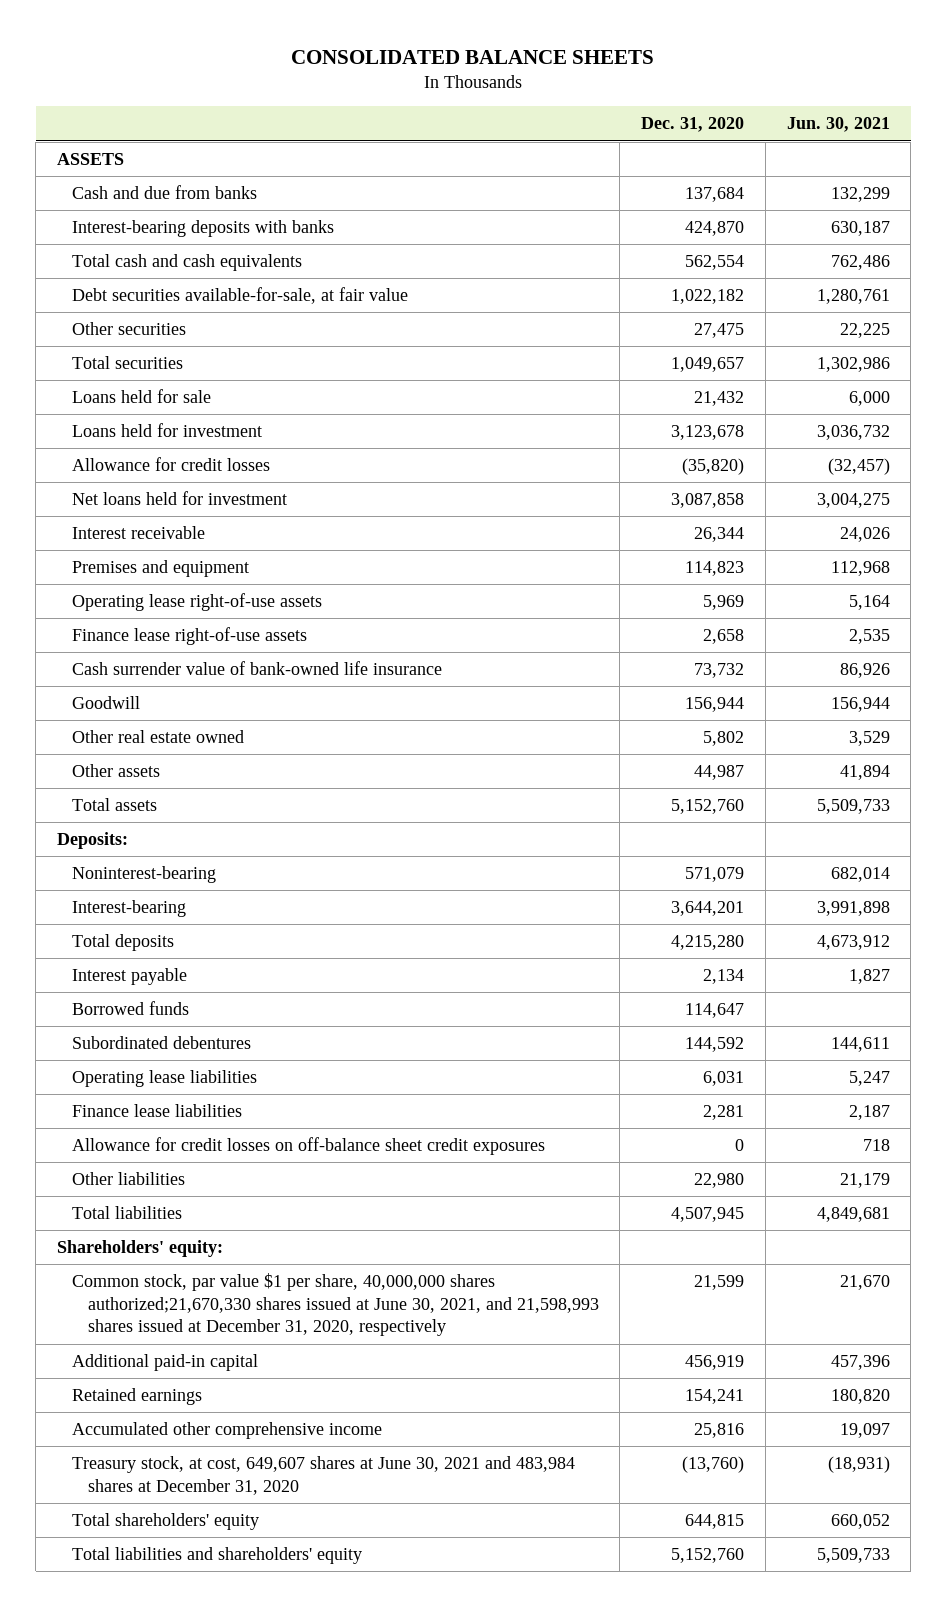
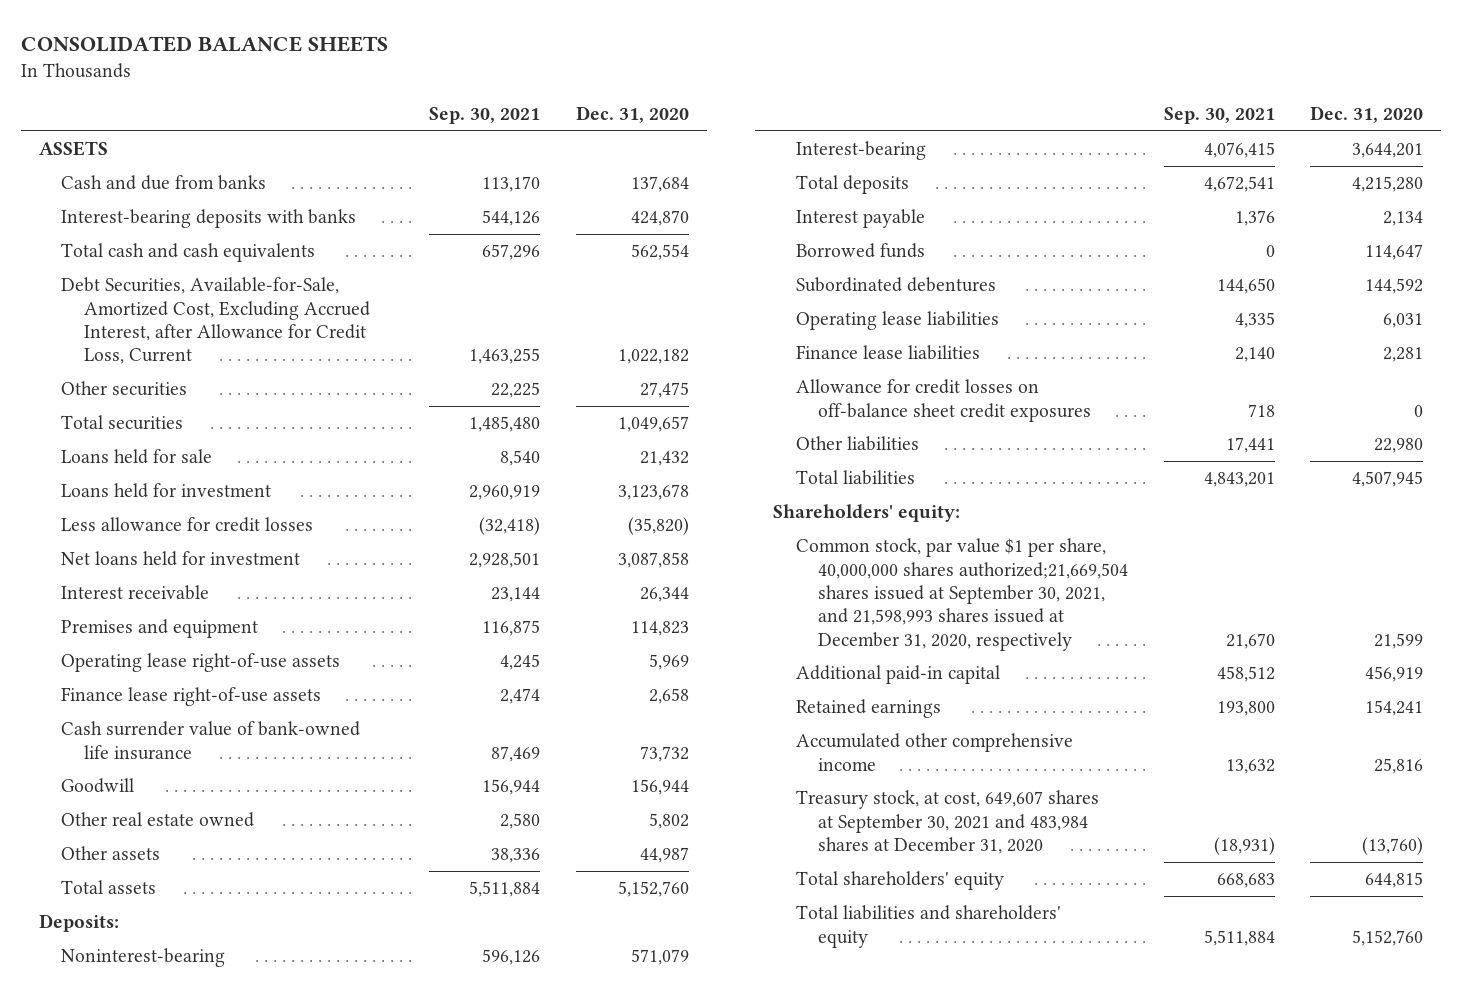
- | Dec. 31, 2020 | Jun. 30, 2021
+ | Sep. 30, 2021 | Dec. 31, 2020
- Debt securities available-for-sale, at fair value | 1,022,182 | 1,280,761
+ Debt Securities, Available-for-Sale, Amortized Cost, Excluding Accrued Interest, after Allowance for Credit Loss, Current | 1,463,255 | 1,022,182
- Allowance for credit losses | (35,820) | (32,457)
+ Less allowance for credit losses | (32,418) | (35,820)
- Common stock, par value $1 per share, 40,000,000 shares authorized;21,670,330 shares issued at June 30, 2021, and 21,598,993 shares issued at December 31, 2020, respectively | 21,599 | 21,670
+ Common stock, par value $1 per share, 40,000,000 shares authorized;21,669,504 shares issued at September 30, 2021, and 21,598,993 shares issued at December 31, 2020, respectively | 21,670 | 21,599
- Treasury stock, at cost, 649,607 shares at June 30, 2021 and 483,984 shares at December 31, 2020 | (13,760) | (18,931)
+ Treasury stock, at cost, 649,607 shares at September 30, 2021 and 483,984 shares at December 31, 2020 | (18,931) | (13,760)

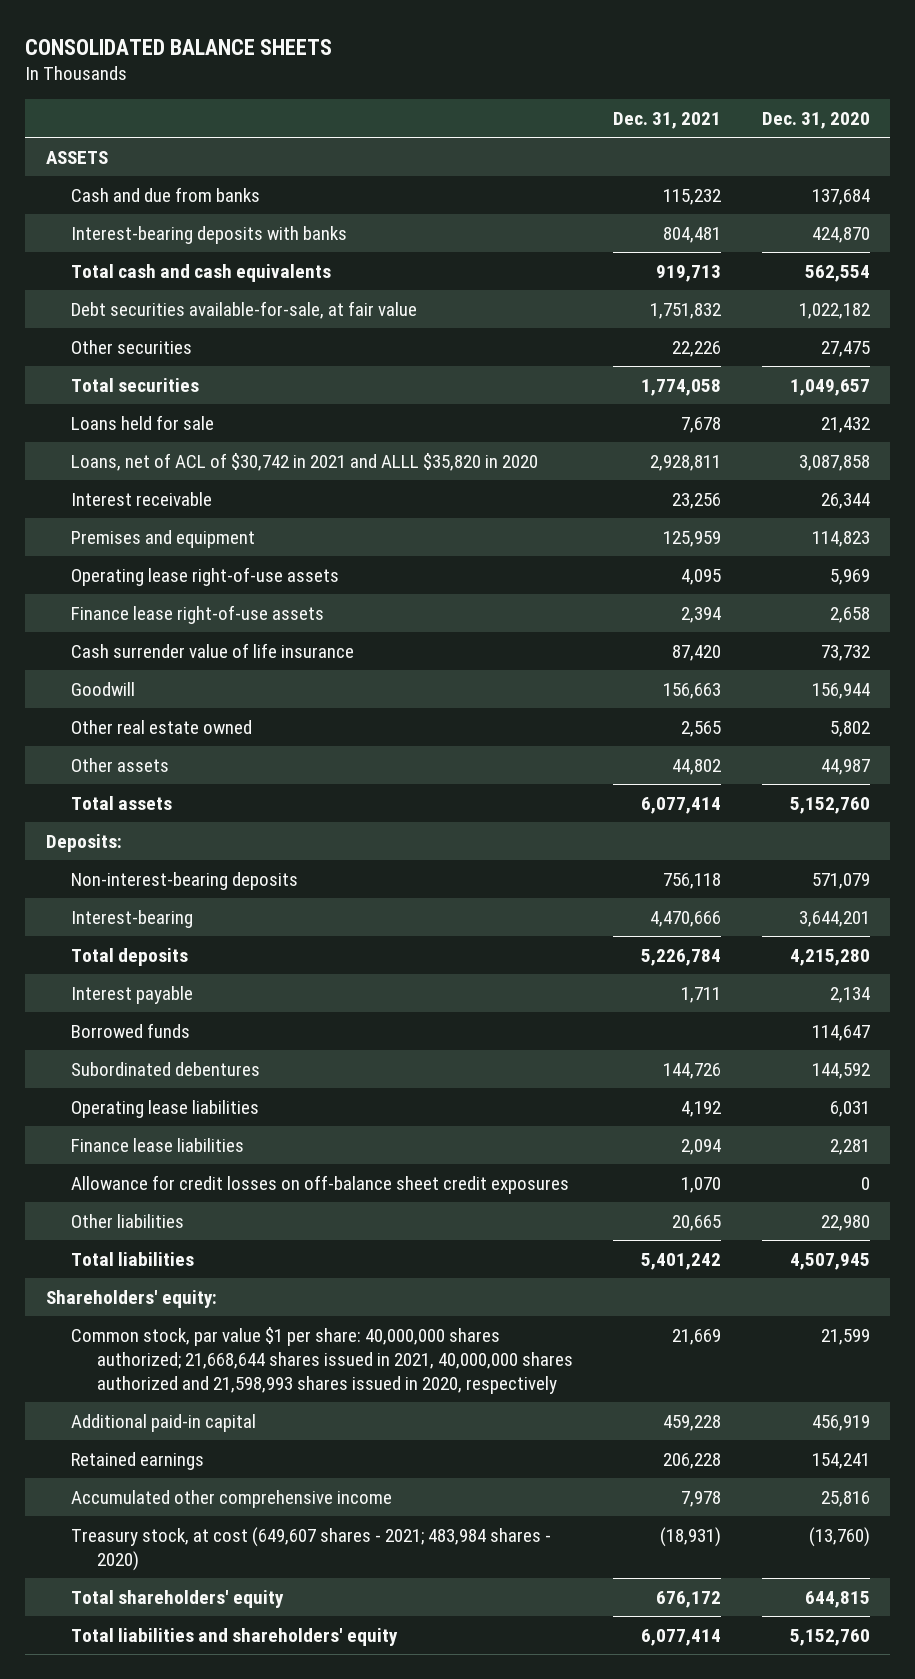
- | Sep. 30, 2021 | Dec. 31, 2020
+ | Dec. 31, 2021 | Dec. 31, 2020
- Debt Securities, Available-for-Sale, Amortized Cost, Excluding Accrued Interest, after Allowance for Credit Loss, Current | 1,463,255 | 1,022,182
+ Debt securities available-for-sale, at fair value | 1,751,832 | 1,022,182
- Loans held for investment | 2,960,919 | 3,123,678
- Less allowance for credit losses | (32,418) | (35,820)
- Net loans held for investment | 2,928,501 | 3,087,858
+ Loans, net of ACL of $30,742 in 2021 and ALLL $35,820 in 2020 | 2,928,811 | 3,087,858
- Cash surrender value of bank-owned life insurance | 87,469 | 73,732
+ Cash surrender value of life insurance | 87,420 | 73,732
- Noninterest-bearing | 596,126 | 571,079
+ Non-interest-bearing deposits | 756,118 | 571,079
- Common stock, par value $1 per share, 40,000,000 shares authorized;21,669,504 shares issued at September 30, 2021, and 21,598,993 shares issued at December 31, 2020, respectively | 21,670 | 21,599
+ Common stock, par value $1 per share: 40,000,000 shares authorized; 21,668,644 shares issued in 2021, 40,000,000 shares authorized and 21,598,993 shares issued in 2020, respectively | 21,669 | 21,599
- Treasury stock, at cost, 649,607 shares at September 30, 2021 and 483,984 shares at December 31, 2020 | (18,931) | (13,760)
+ Treasury stock, at cost (649,607 shares - 2021; 483,984 shares - 2020) | (18,931) | (13,760)

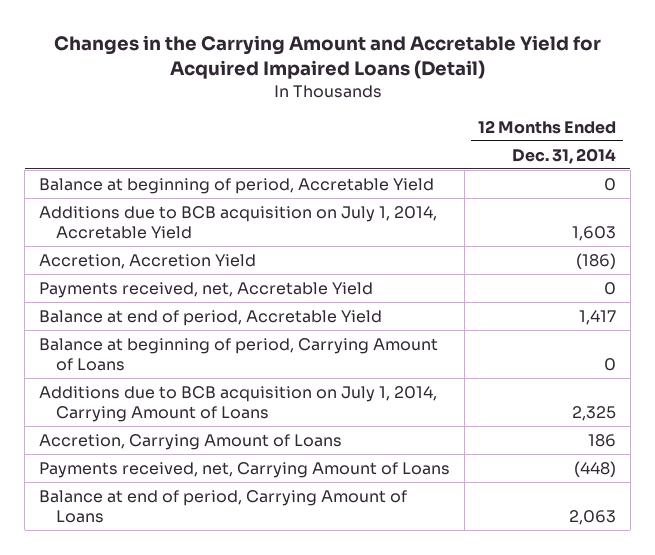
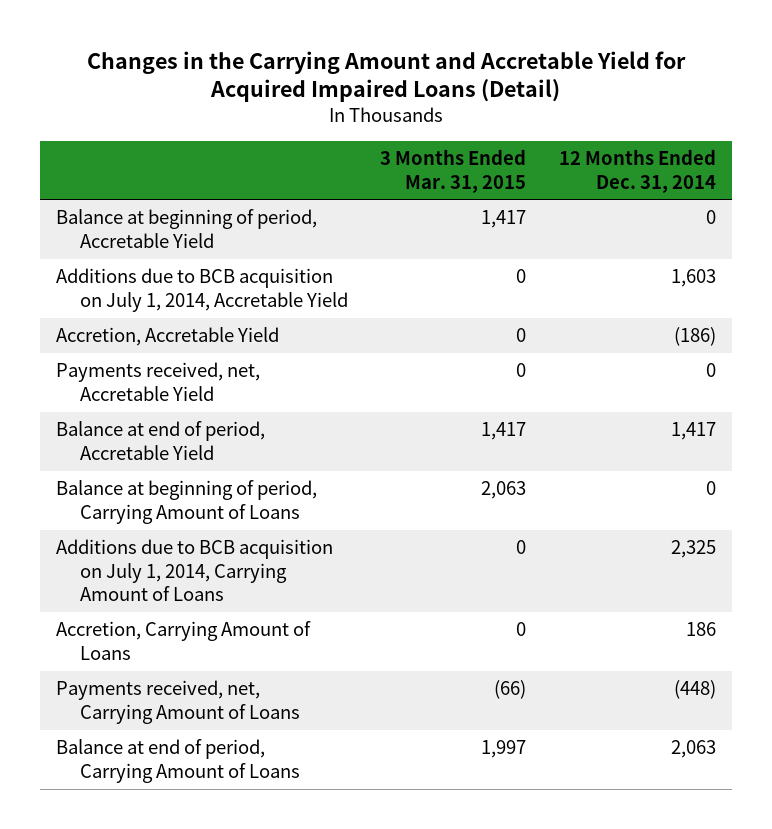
- | 12 Months Ended Dec. 31, 2014
+ | 3 Months Ended Mar. 31, 2015 | 12 Months Ended Dec. 31, 2014
- Accretion, Accretion Yield | (186)
+ Accretion, Accretable Yield | 0 | (186)

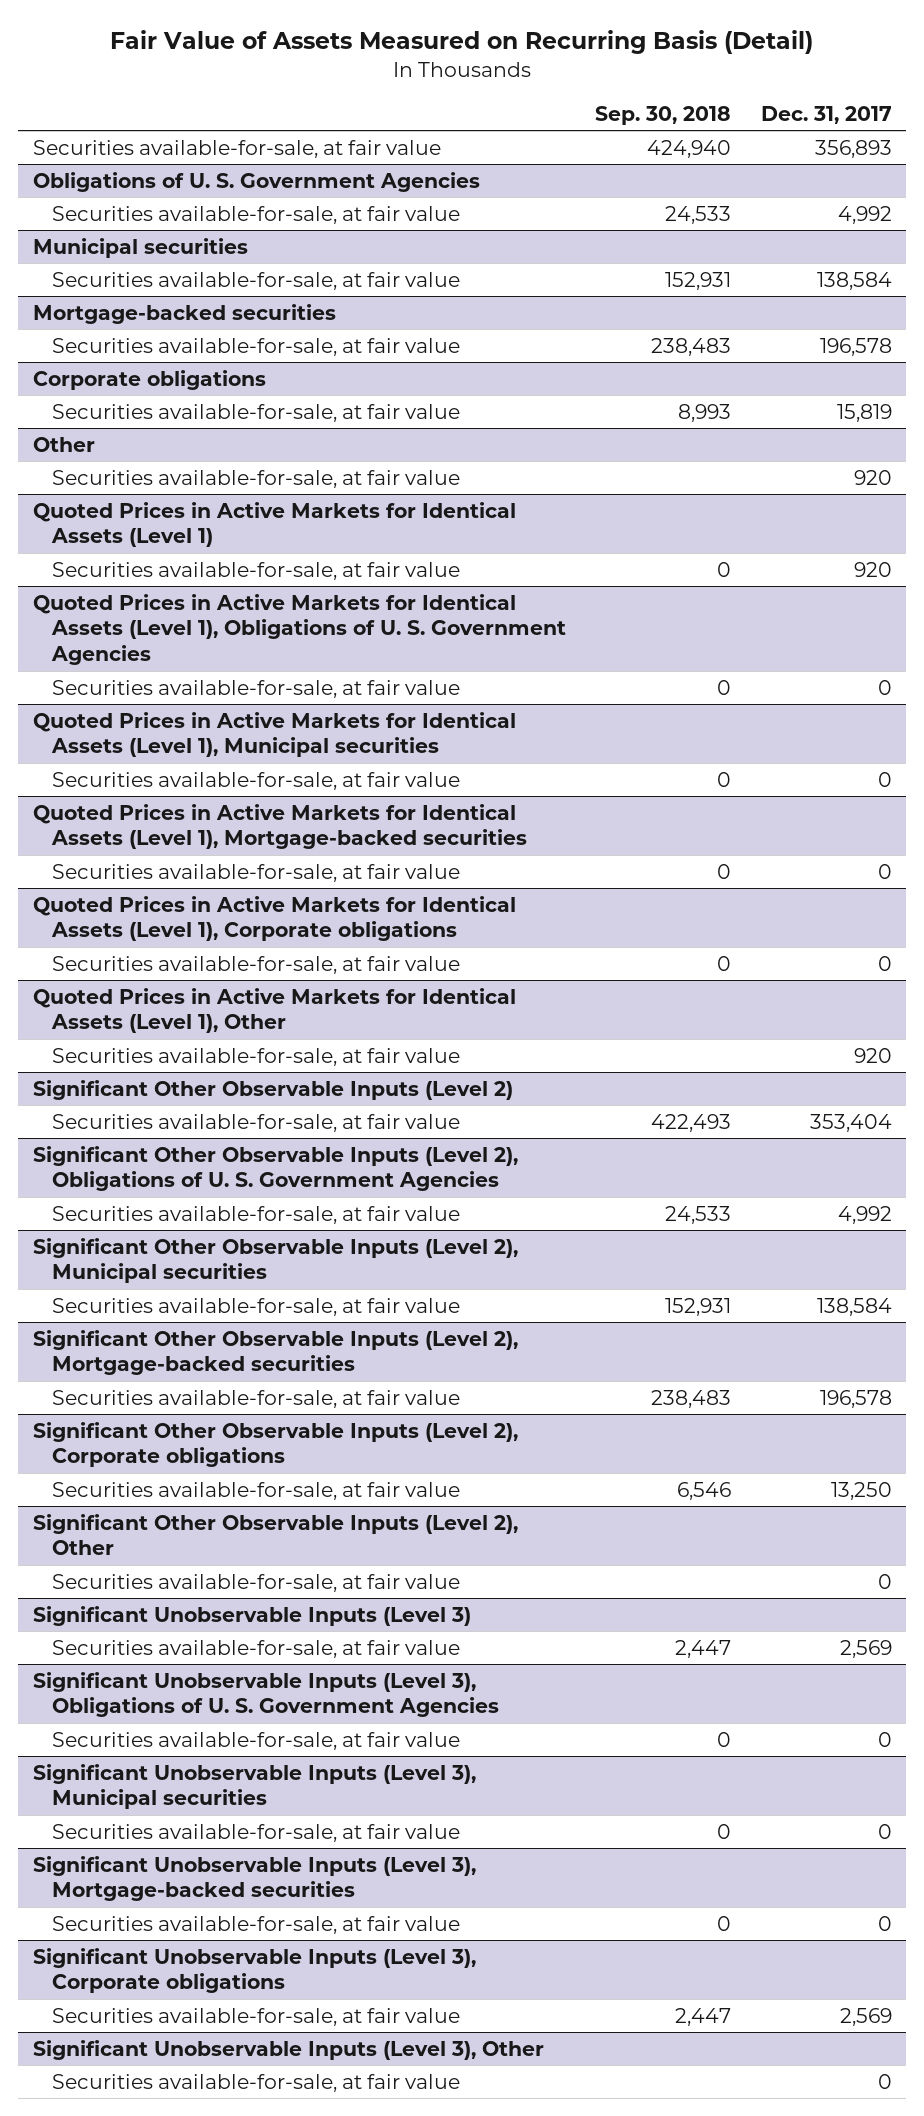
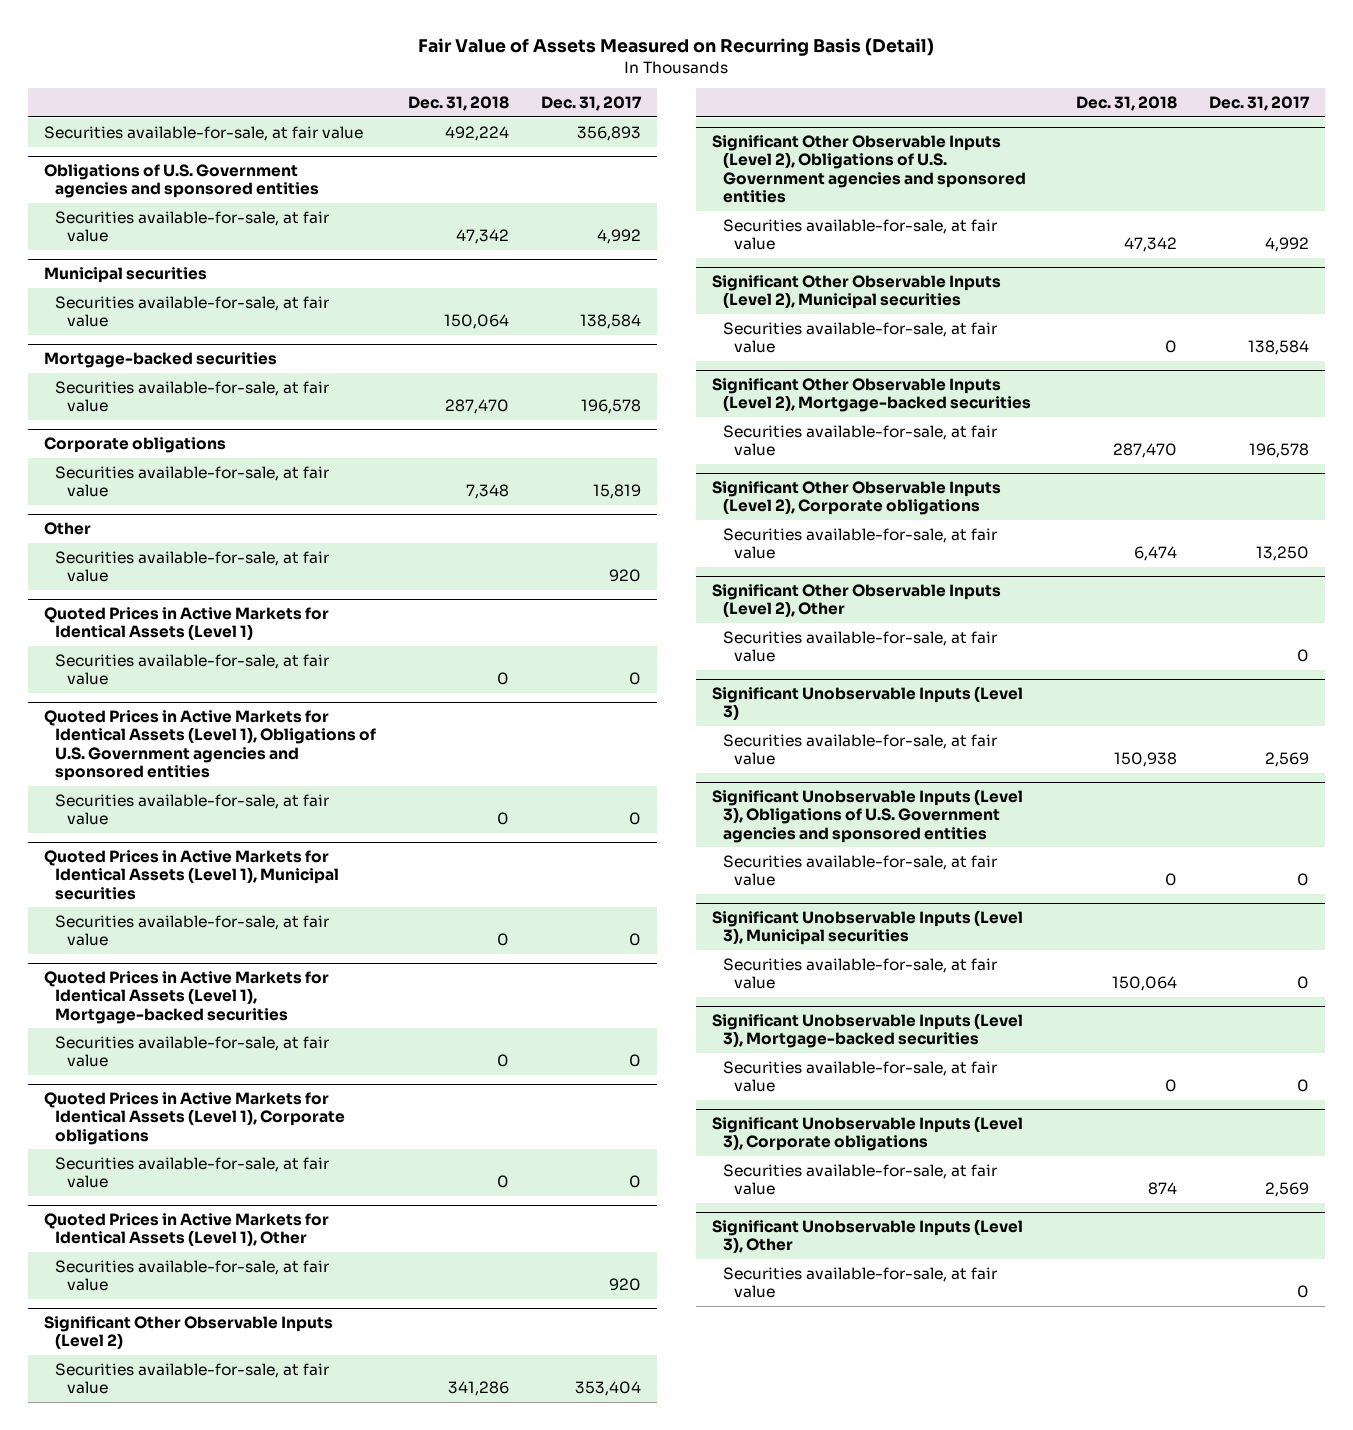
- | Sep. 30, 2018 | Dec. 31, 2017
+ | Dec. 31, 2018 | Dec. 31, 2017
- Obligations of U. S. Government Agencies
+ Obligations of U.S. Government agencies and sponsored entities
@ Quoted Prices in Active Markets for Identical Assets (Level 1)
- Securities available-for-sale, at fair value | 0 | 920
- Quoted Prices in Active Markets for Identical Assets (Level 1), Obligations of U. S. Government Agencies
+ Quoted Prices in Active Markets for Identical Assets (Level 1), Obligations of U.S. Government agencies and sponsored entities
+ Securities available-for-sale, at fair value | 0 | 0
- Significant Other Observable Inputs (Level 2), Obligations of U. S. Government Agencies
+ Significant Other Observable Inputs (Level 2), Obligations of U.S. Government agencies and sponsored entities
- Significant Unobservable Inputs (Level 3), Obligations of U. S. Government Agencies
+ Significant Unobservable Inputs (Level 3), Obligations of U.S. Government agencies and sponsored entities

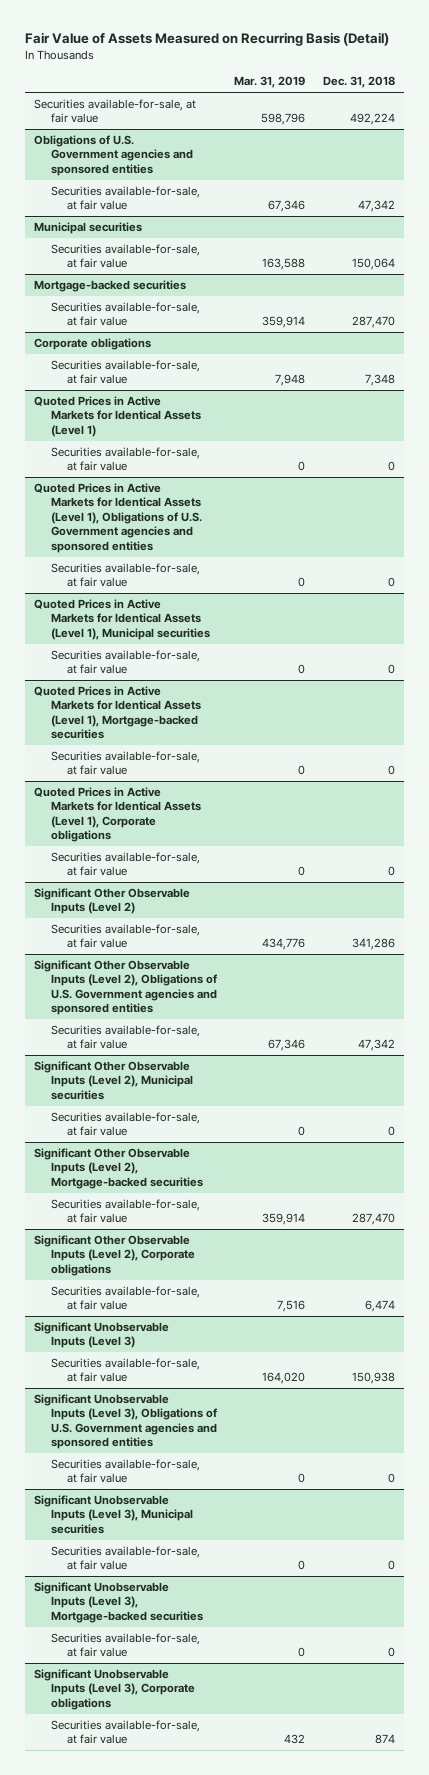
- | Dec. 31, 2018 | Dec. 31, 2017
+ | Mar. 31, 2019 | Dec. 31, 2018
- Other
- Securities available-for-sale, at fair value | | 920
- Quoted Prices in Active Markets for Identical Assets (Level 1), Other
- Securities available-for-sale, at fair value | | 920
- Significant Other Observable Inputs (Level 2), Other
- Securities available-for-sale, at fair value | | 0
@ Significant Unobservable Inputs (Level 3), Municipal securities
- Securities available-for-sale, at fair value | 150,064 | 0
+ Securities available-for-sale, at fair value | 0 | 0
- Significant Unobservable Inputs (Level 3), Other
- Securities available-for-sale, at fair value | | 0

